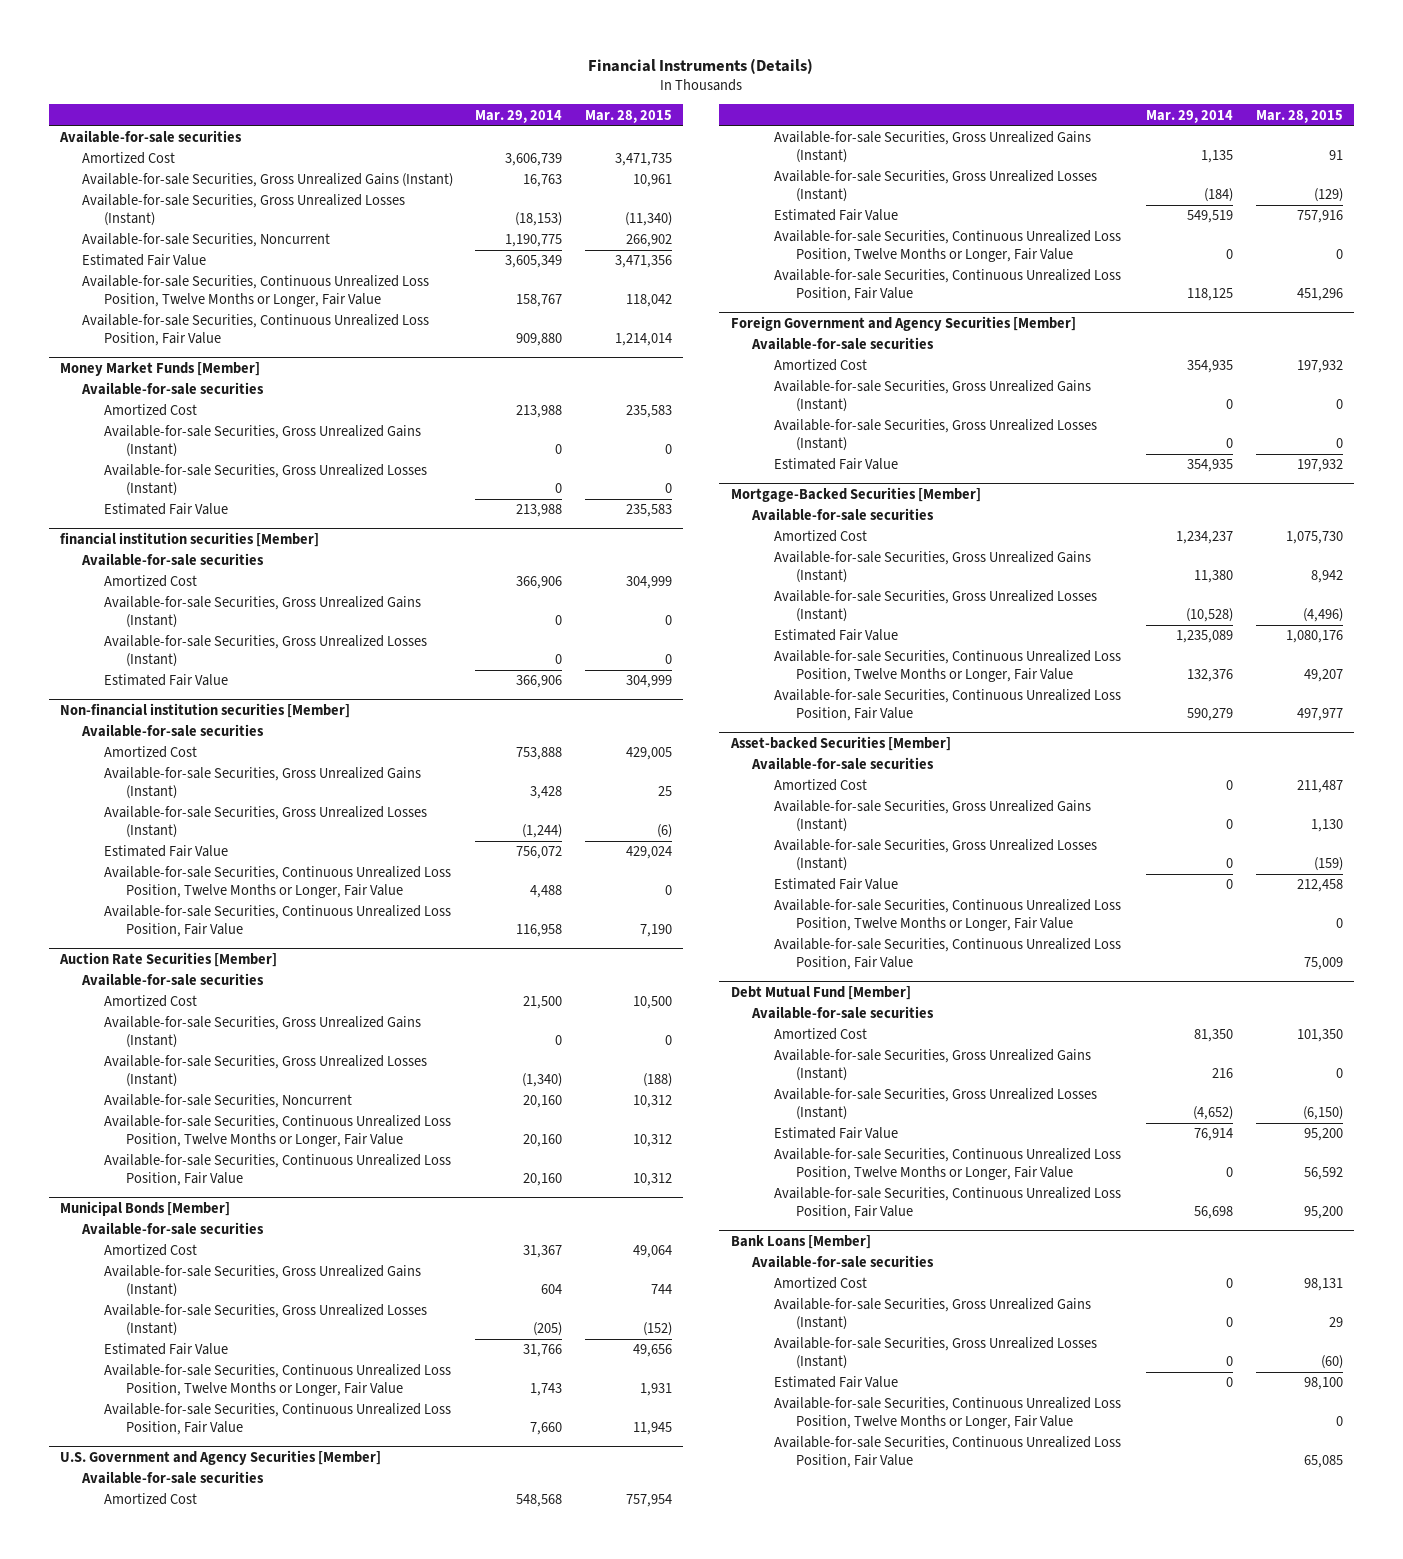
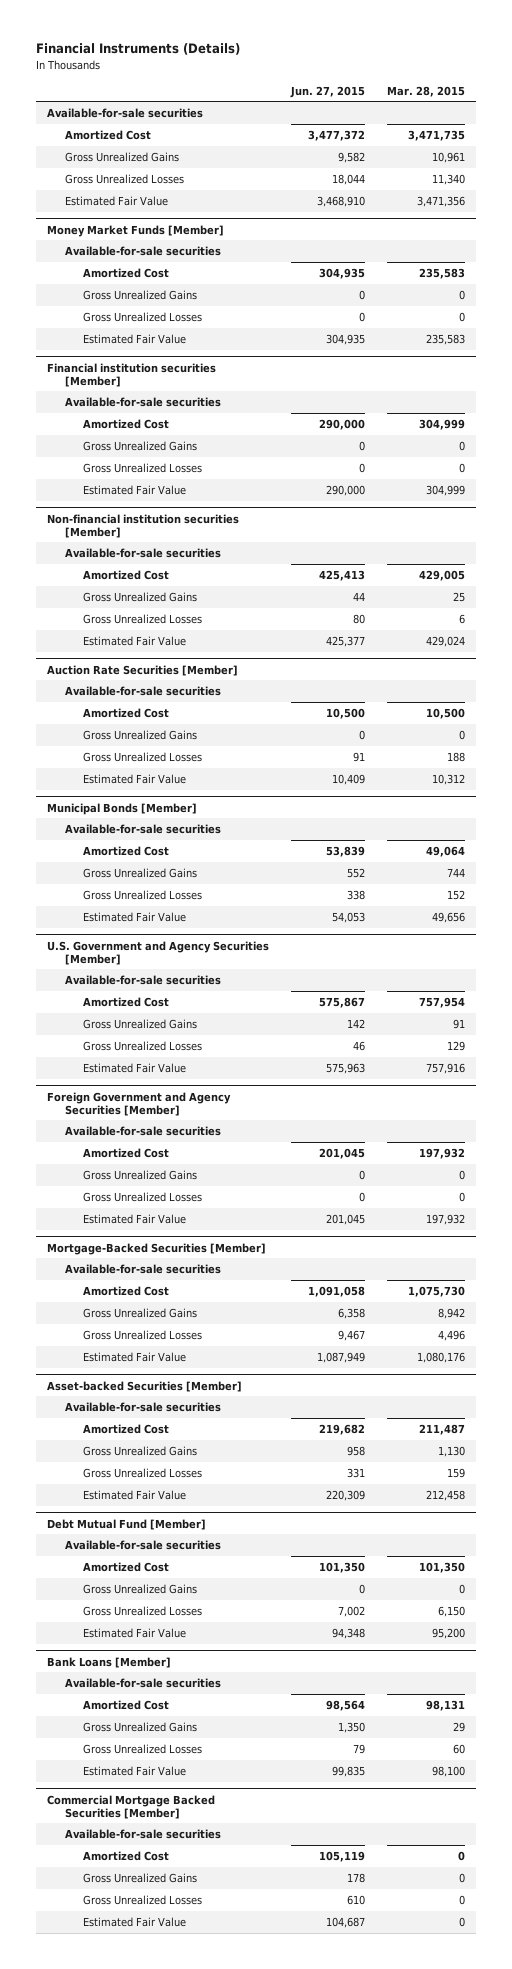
- | Mar. 29, 2014 | Mar. 28, 2015
+ | Jun. 27, 2015 | Mar. 28, 2015
- Available-for-sale Securities, Gross Unrealized Gains (Instant) | 16,763 | 10,961
- Available-for-sale Securities, Gross Unrealized Losses (Instant) | (18,153) | (11,340)
- Available-for-sale Securities, Noncurrent | 1,190,775 | 266,902
+ Gross Unrealized Gains | 9,582 | 10,961
+ Gross Unrealized Losses | 18,044 | 11,340
- Available-for-sale Securities, Continuous Unrealized Loss Position, Twelve Months or Longer, Fair Value | 158,767 | 118,042
- Available-for-sale Securities, Continuous Unrealized Loss Position, Fair Value | 909,880 | 1,214,014
@ Money Market Funds [Member]
- Available-for-sale Securities, Gross Unrealized Gains (Instant) | 0 | 0
- Available-for-sale Securities, Gross Unrealized Losses (Instant) | 0 | 0
+ Gross Unrealized Gains | 0 | 0
+ Gross Unrealized Losses | 0 | 0
- financial institution securities [Member]
+ Financial institution securities [Member]
- Available-for-sale Securities, Gross Unrealized Gains (Instant) | 0 | 0
- Available-for-sale Securities, Gross Unrealized Losses (Instant) | 0 | 0
+ Gross Unrealized Gains | 0 | 0
+ Gross Unrealized Losses | 0 | 0
@ Non-financial institution securities [Member]
- Available-for-sale Securities, Gross Unrealized Gains (Instant) | 3,428 | 25
- Available-for-sale Securities, Gross Unrealized Losses (Instant) | (1,244) | (6)
+ Gross Unrealized Gains | 44 | 25
+ Gross Unrealized Losses | 80 | 6
- Available-for-sale Securities, Continuous Unrealized Loss Position, Twelve Months or Longer, Fair Value | 4,488 | 0
- Available-for-sale Securities, Continuous Unrealized Loss Position, Fair Value | 116,958 | 7,190
@ Auction Rate Securities [Member]
- Available-for-sale Securities, Gross Unrealized Gains (Instant) | 0 | 0
- Available-for-sale Securities, Gross Unrealized Losses (Instant) | (1,340) | (188)
- Available-for-sale Securities, Noncurrent | 20,160 | 10,312
- Available-for-sale Securities, Continuous Unrealized Loss Position, Twelve Months or Longer, Fair Value | 20,160 | 10,312
- Available-for-sale Securities, Continuous Unrealized Loss Position, Fair Value | 20,160 | 10,312
+ Gross Unrealized Gains | 0 | 0
+ Gross Unrealized Losses | 91 | 188
+ Estimated Fair Value | 10,409 | 10,312
@ Municipal Bonds [Member]
- Available-for-sale Securities, Gross Unrealized Gains (Instant) | 604 | 744
- Available-for-sale Securities, Gross Unrealized Losses (Instant) | (205) | (152)
+ Gross Unrealized Gains | 552 | 744
+ Gross Unrealized Losses | 338 | 152
- Available-for-sale Securities, Continuous Unrealized Loss Position, Twelve Months or Longer, Fair Value | 1,743 | 1,931
- Available-for-sale Securities, Continuous Unrealized Loss Position, Fair Value | 7,660 | 11,945
@ U.S. Government and Agency Securities [Member]
- Available-for-sale Securities, Gross Unrealized Gains (Instant) | 1,135 | 91
- Available-for-sale Securities, Gross Unrealized Losses (Instant) | (184) | (129)
+ Gross Unrealized Gains | 142 | 91
+ Gross Unrealized Losses | 46 | 129
- Available-for-sale Securities, Continuous Unrealized Loss Position, Twelve Months or Longer, Fair Value | 0 | 0
- Available-for-sale Securities, Continuous Unrealized Loss Position, Fair Value | 118,125 | 451,296
@ Foreign Government and Agency Securities [Member]
- Available-for-sale Securities, Gross Unrealized Gains (Instant) | 0 | 0
- Available-for-sale Securities, Gross Unrealized Losses (Instant) | 0 | 0
+ Gross Unrealized Gains | 0 | 0
+ Gross Unrealized Losses | 0 | 0
@ Mortgage-Backed Securities [Member]
- Available-for-sale Securities, Gross Unrealized Gains (Instant) | 11,380 | 8,942
- Available-for-sale Securities, Gross Unrealized Losses (Instant) | (10,528) | (4,496)
+ Gross Unrealized Gains | 6,358 | 8,942
+ Gross Unrealized Losses | 9,467 | 4,496
- Available-for-sale Securities, Continuous Unrealized Loss Position, Twelve Months or Longer, Fair Value | 132,376 | 49,207
- Available-for-sale Securities, Continuous Unrealized Loss Position, Fair Value | 590,279 | 497,977
@ Asset-backed Securities [Member]
- Available-for-sale Securities, Gross Unrealized Gains (Instant) | 0 | 1,130
- Available-for-sale Securities, Gross Unrealized Losses (Instant) | 0 | (159)
+ Gross Unrealized Gains | 958 | 1,130
+ Gross Unrealized Losses | 331 | 159
- Available-for-sale Securities, Continuous Unrealized Loss Position, Twelve Months or Longer, Fair Value | | 0
- Available-for-sale Securities, Continuous Unrealized Loss Position, Fair Value | | 75,009
@ Debt Mutual Fund [Member]
- Available-for-sale Securities, Gross Unrealized Gains (Instant) | 216 | 0
- Available-for-sale Securities, Gross Unrealized Losses (Instant) | (4,652) | (6,150)
+ Gross Unrealized Gains | 0 | 0
+ Gross Unrealized Losses | 7,002 | 6,150
- Available-for-sale Securities, Continuous Unrealized Loss Position, Twelve Months or Longer, Fair Value | 0 | 56,592
- Available-for-sale Securities, Continuous Unrealized Loss Position, Fair Value | 56,698 | 95,200
@ Bank Loans [Member]
- Available-for-sale Securities, Gross Unrealized Gains (Instant) | 0 | 29
- Available-for-sale Securities, Gross Unrealized Losses (Instant) | 0 | (60)
+ Gross Unrealized Gains | 1,350 | 29
+ Gross Unrealized Losses | 79 | 60
- Available-for-sale Securities, Continuous Unrealized Loss Position, Twelve Months or Longer, Fair Value | | 0
- Available-for-sale Securities, Continuous Unrealized Loss Position, Fair Value | | 65,085
+ Commercial Mortgage Backed Securities [Member]
+ Available-for-sale securities
+ Amortized Cost | 105,119 | 0
+ Gross Unrealized Gains | 178 | 0
+ Gross Unrealized Losses | 610 | 0
+ Estimated Fair Value | 104,687 | 0

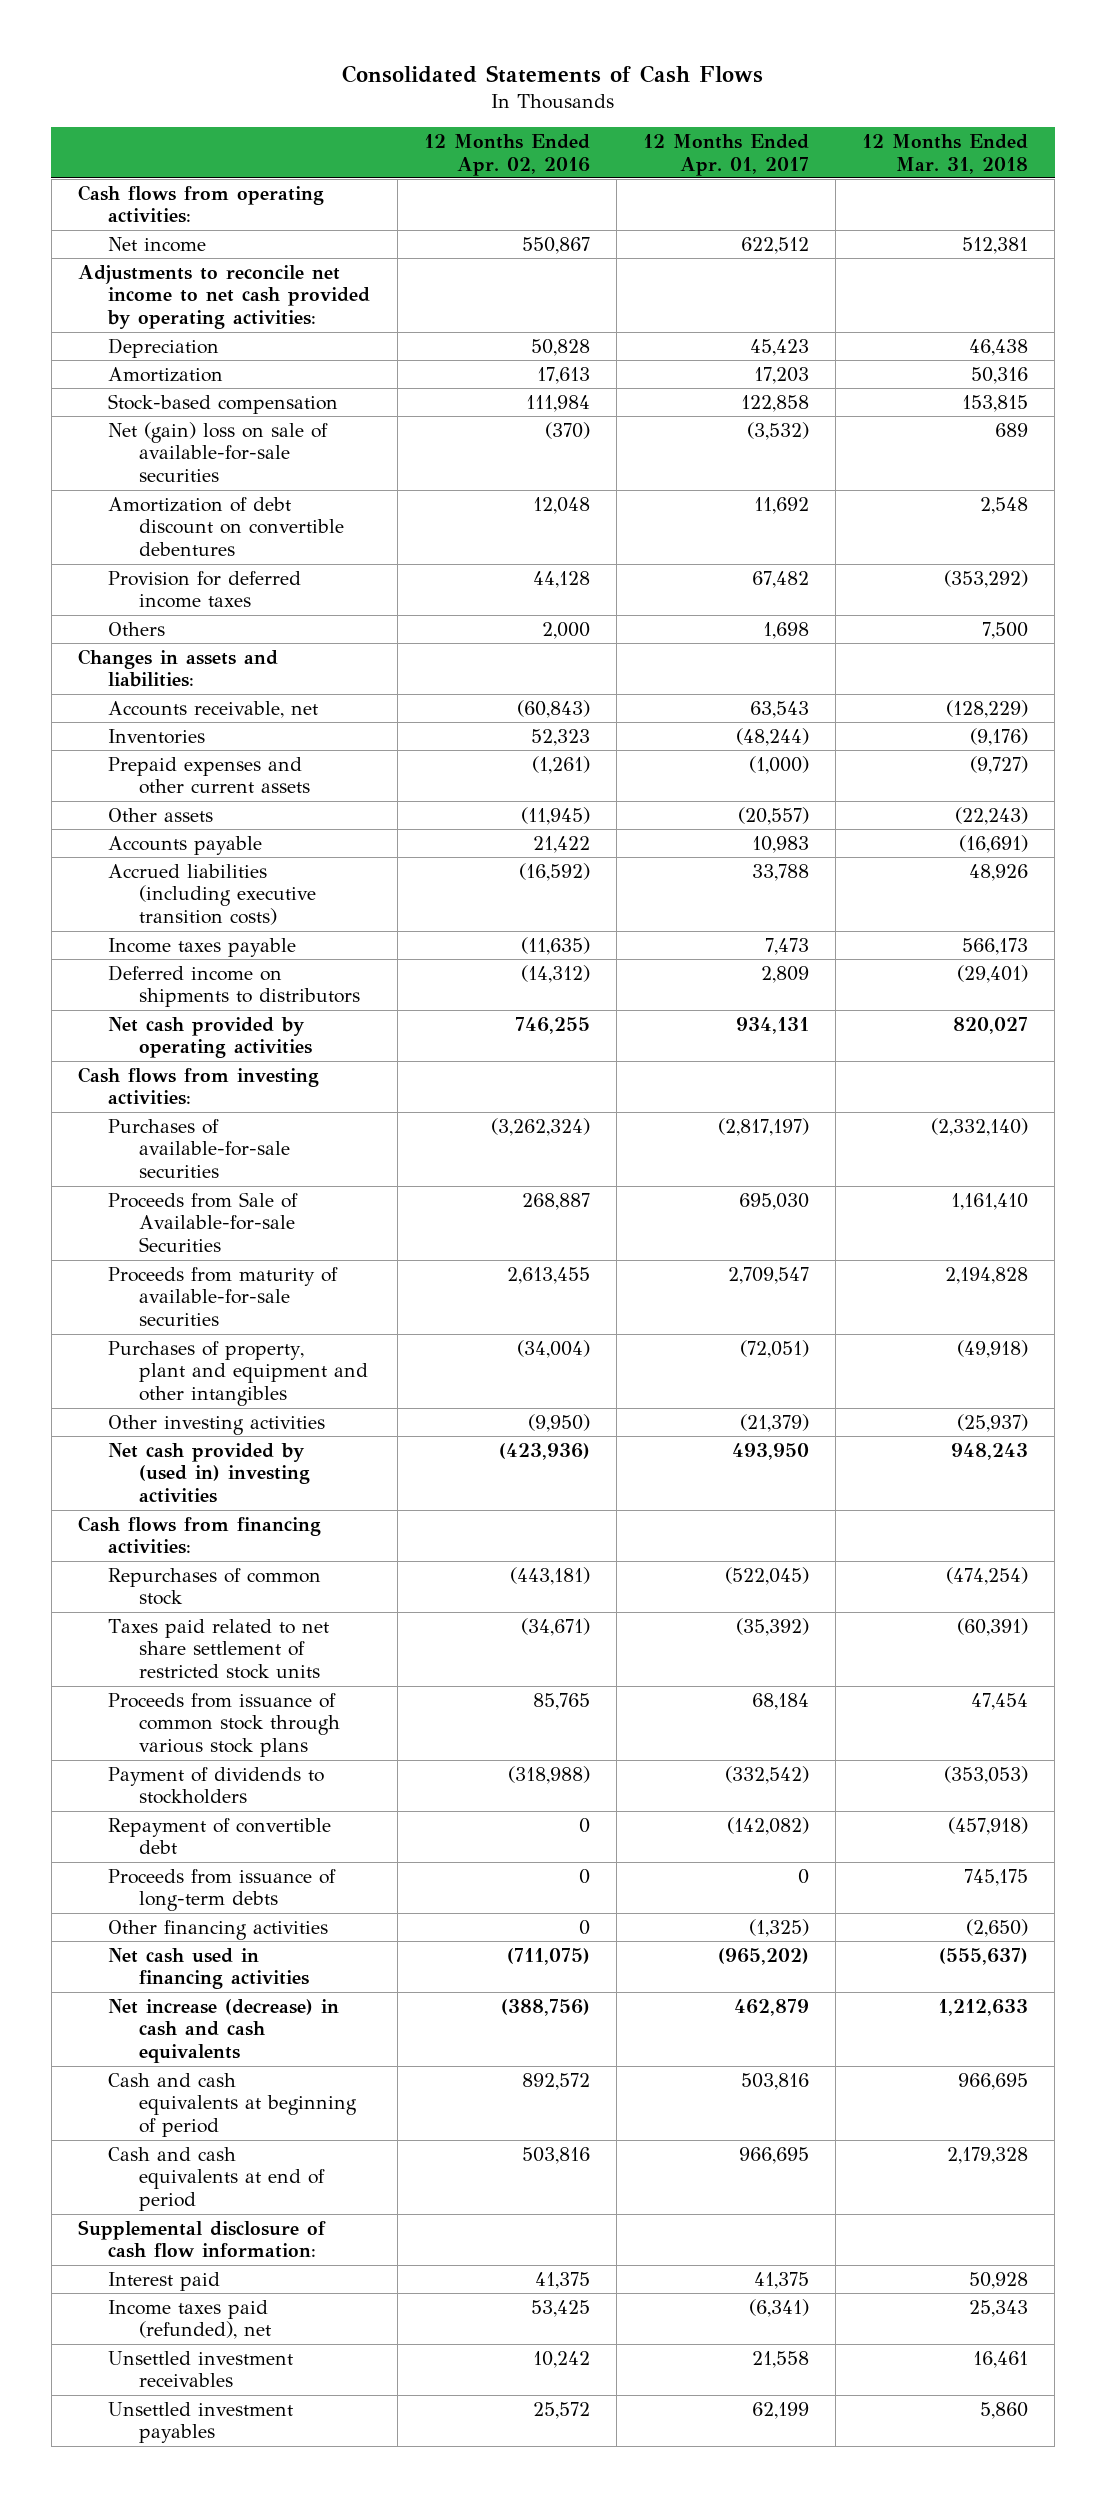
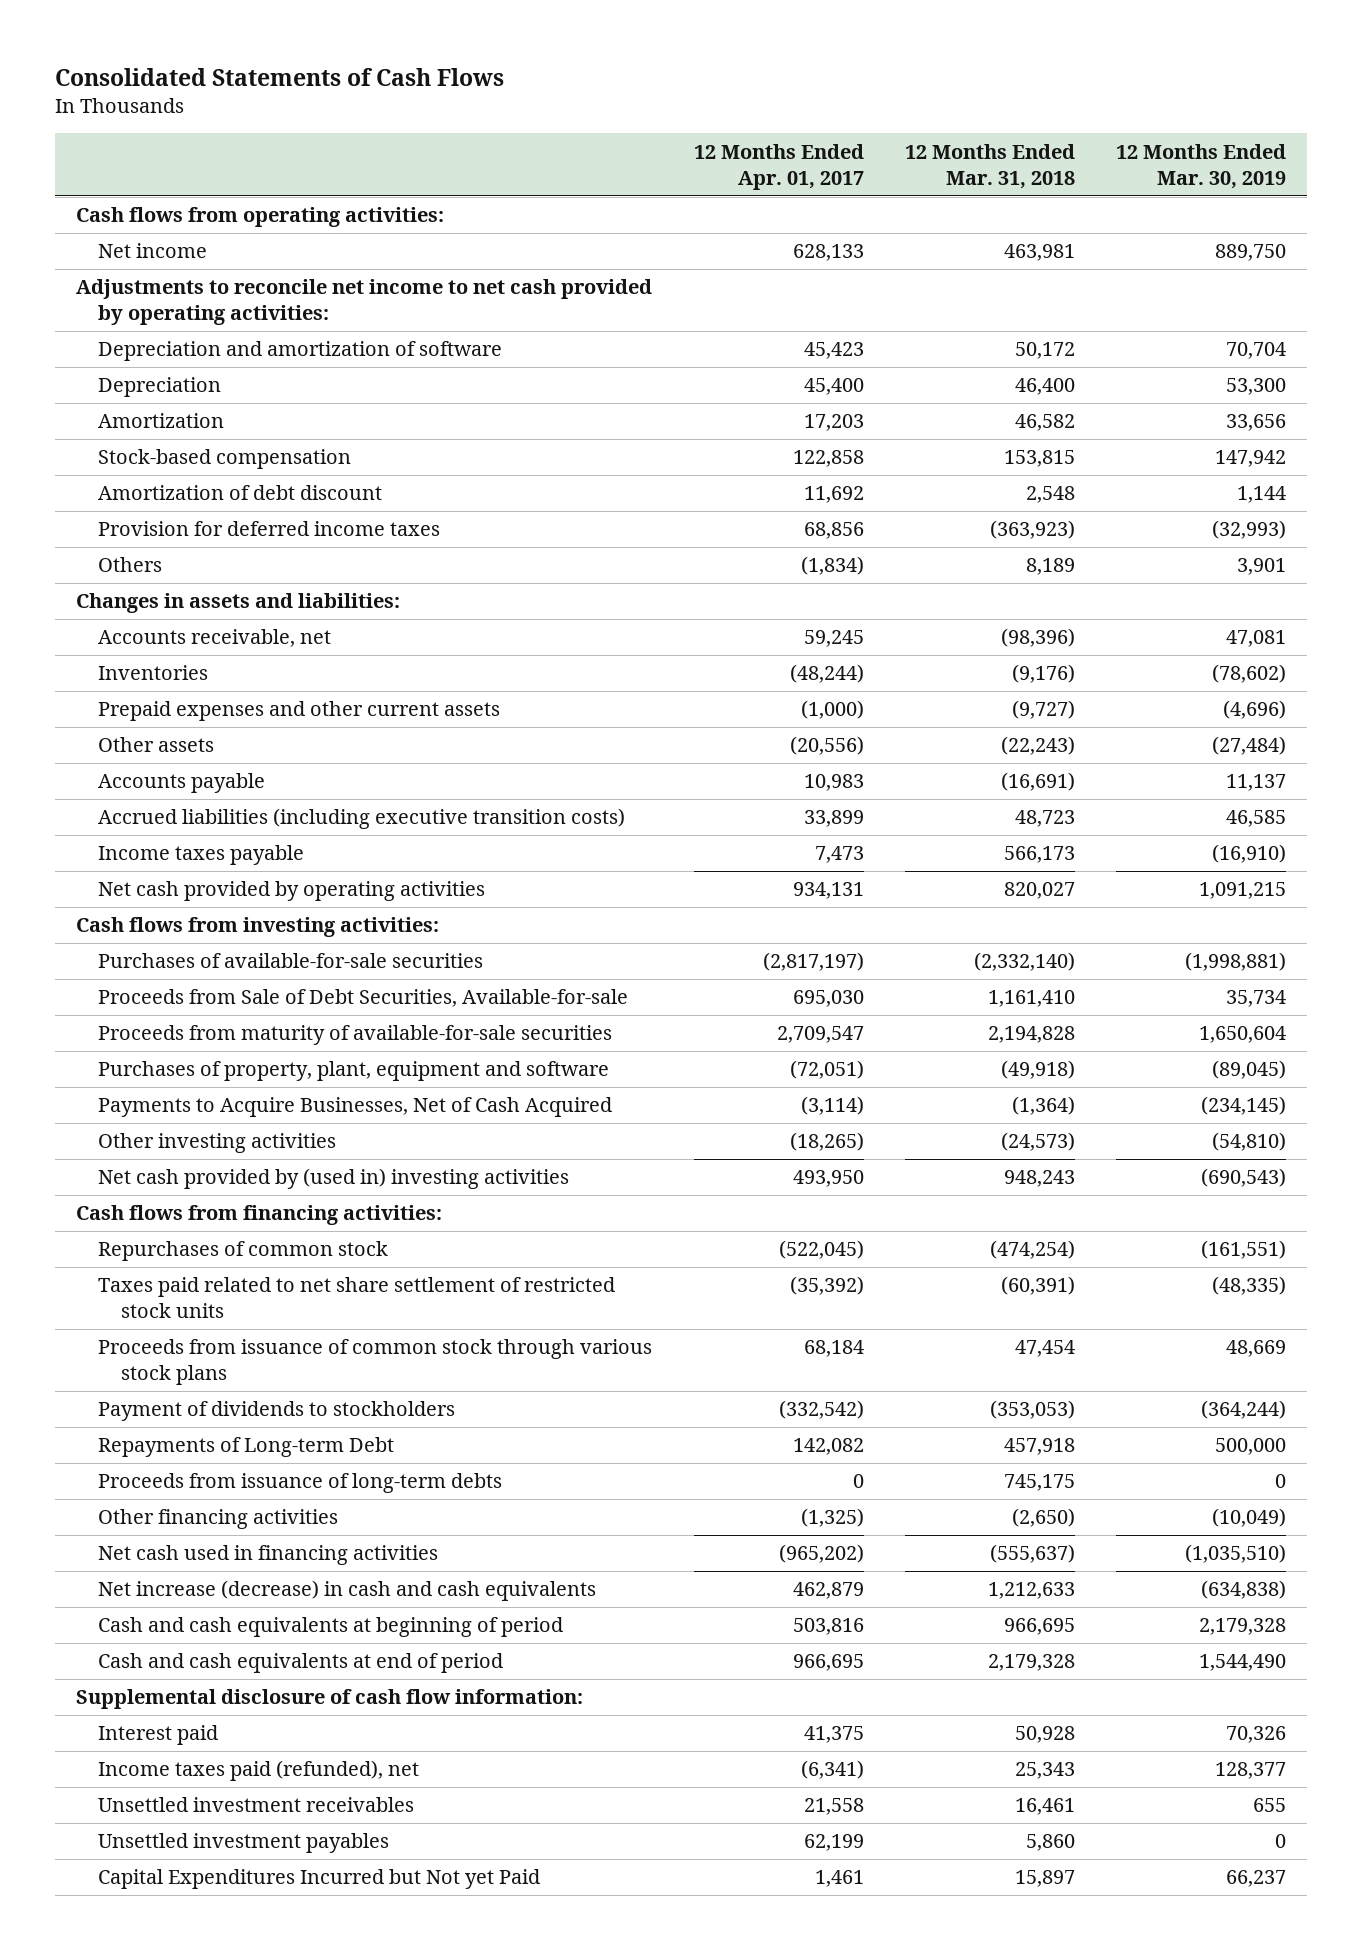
- | 12 Months Ended Apr. 02, 2016 | 12 Months Ended Apr. 01, 2017 | 12 Months Ended Mar. 31, 2018
+ | 12 Months Ended Apr. 01, 2017 | 12 Months Ended Mar. 31, 2018 | 12 Months Ended Mar. 30, 2019
- Net income | 550,867 | 622,512 | 512,381
+ Net income | 628,133 | 463,981 | 889,750
- Depreciation | 50,828 | 45,423 | 46,438
- Amortization | 17,613 | 17,203 | 50,316
+ Depreciation and amortization of software | 45,423 | 50,172 | 70,704
+ Depreciation | 45,400 | 46,400 | 53,300
+ Amortization | 17,203 | 46,582 | 33,656
- Net (gain) loss on sale of available-for-sale securities | (370) | (3,532) | 689
- Amortization of debt discount on convertible debentures | 12,048 | 11,692 | 2,548
- Provision for deferred income taxes | 44,128 | 67,482 | (353,292)
- Others | 2,000 | 1,698 | 7,500
+ Amortization of debt discount | 11,692 | 2,548 | 1,144
+ Provision for deferred income taxes | 68,856 | (363,923) | (32,993)
+ Others | (1,834) | 8,189 | 3,901
- Accounts receivable, net | (60,843) | 63,543 | (128,229)
+ Accounts receivable, net | 59,245 | (98,396) | 47,081
- Other assets | (11,945) | (20,557) | (22,243)
+ Other assets | (20,556) | (22,243) | (27,484)
- Accrued liabilities (including executive transition costs) | (16,592) | 33,788 | 48,926
+ Accrued liabilities (including executive transition costs) | 33,899 | 48,723 | 46,585
- Deferred income on shipments to distributors | (14,312) | 2,809 | (29,401)
- Proceeds from Sale of Available-for-sale Securities | 268,887 | 695,030 | 1,161,410
+ Proceeds from Sale of Debt Securities, Available-for-sale | 695,030 | 1,161,410 | 35,734
- Purchases of property, plant and equipment and other intangibles | (34,004) | (72,051) | (49,918)
- Other investing activities | (9,950) | (21,379) | (25,937)
+ Purchases of property, plant, equipment and software | (72,051) | (49,918) | (89,045)
+ Payments to Acquire Businesses, Net of Cash Acquired | (3,114) | (1,364) | (234,145)
+ Other investing activities | (18,265) | (24,573) | (54,810)
- Repayment of convertible debt | 0 | (142,082) | (457,918)
+ Repayments of Long-term Debt | 142,082 | 457,918 | 500,000
+ Capital Expenditures Incurred but Not yet Paid | 1,461 | 15,897 | 66,237

